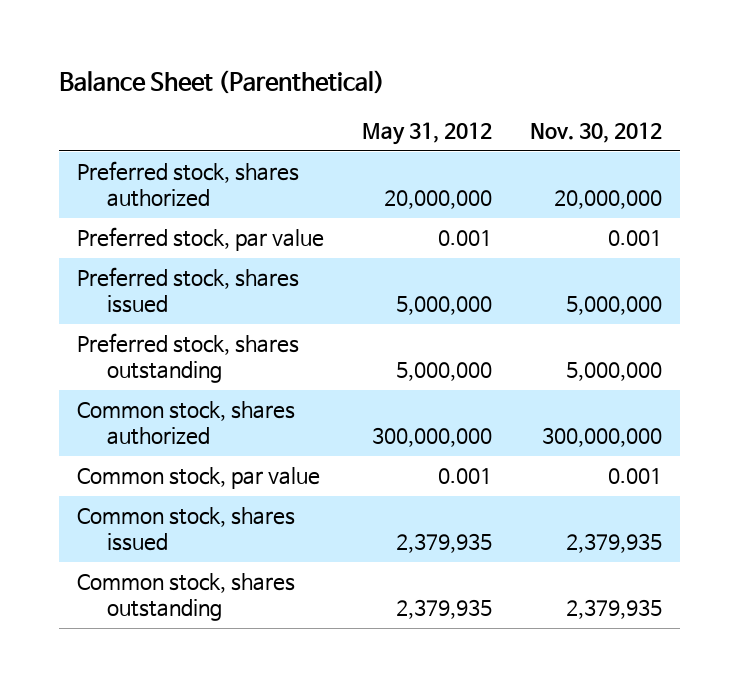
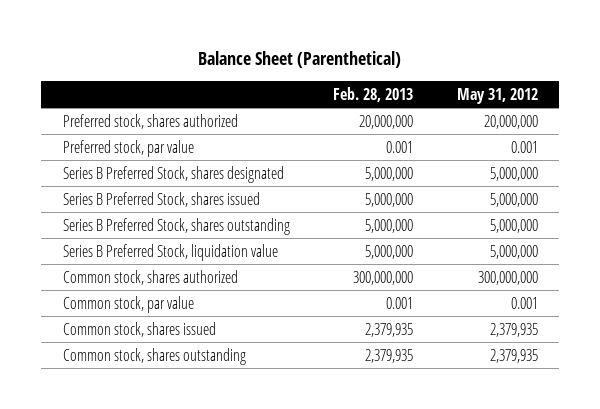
- | May 31, 2012 | Nov. 30, 2012
+ | Feb. 28, 2013 | May 31, 2012
- Preferred stock, shares issued | 5,000,000 | 5,000,000
- Preferred stock, shares outstanding | 5,000,000 | 5,000,000
+ Series B Preferred Stock, shares designated | 5,000,000 | 5,000,000
+ Series B Preferred Stock, shares issued | 5,000,000 | 5,000,000
+ Series B Preferred Stock, shares outstanding | 5,000,000 | 5,000,000
+ Series B Preferred Stock, liquidation value | 5,000,000 | 5,000,000

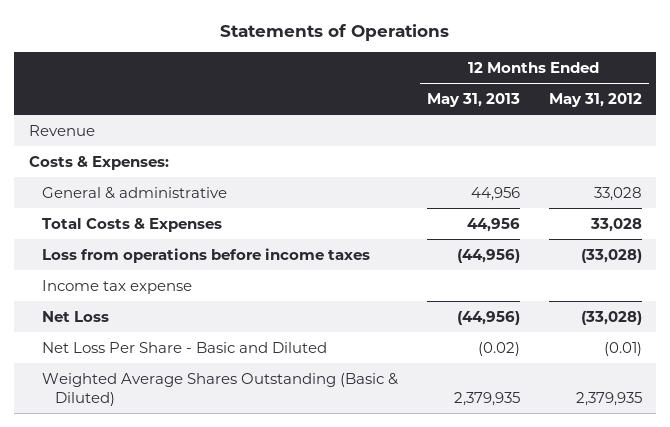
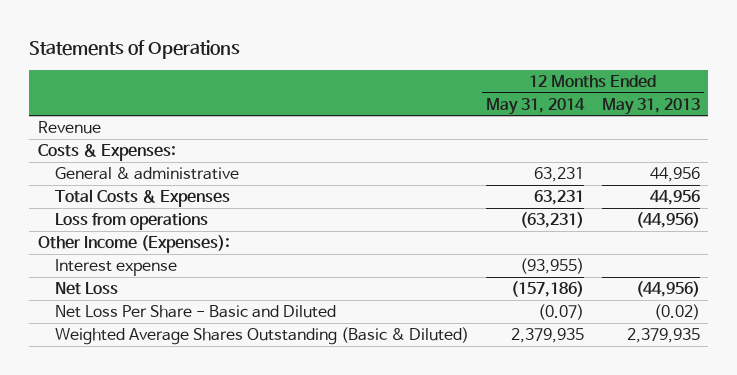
- | 12 Months Ended May 31, 2013 | 12 Months Ended May 31, 2012
+ | 12 Months Ended May 31, 2014 | 12 Months Ended May 31, 2013
- Loss from operations before income taxes | (44,956) | (33,028)
- Income tax expense
+ Loss from operations | (63,231) | (44,956)
+ Other Income (Expenses):
+ Interest expense | (93,955) |

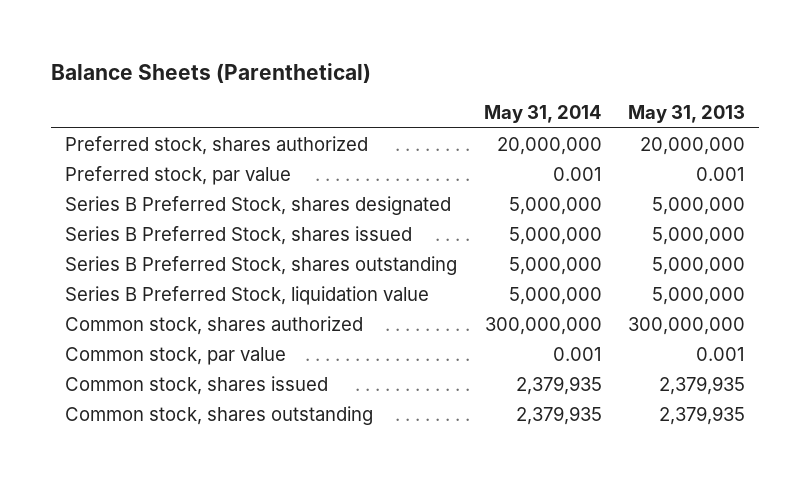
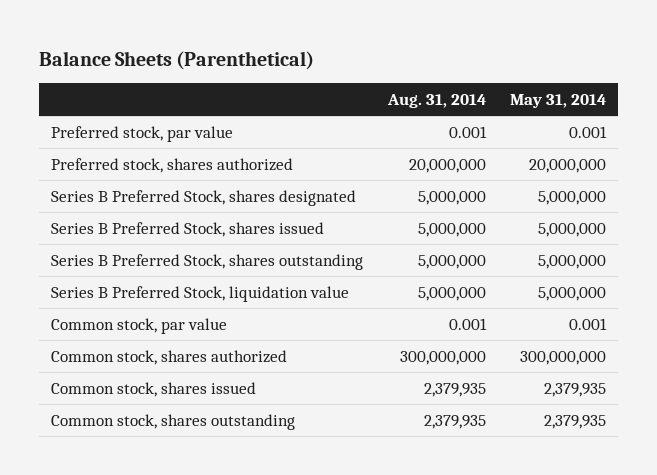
- | May 31, 2014 | May 31, 2013
+ | Aug. 31, 2014 | May 31, 2014
moved down: Preferred stock, shares authorized | 20,000,000 | 20,000,000
moved down: Common stock, shares authorized | 300,000,000 | 300,000,000

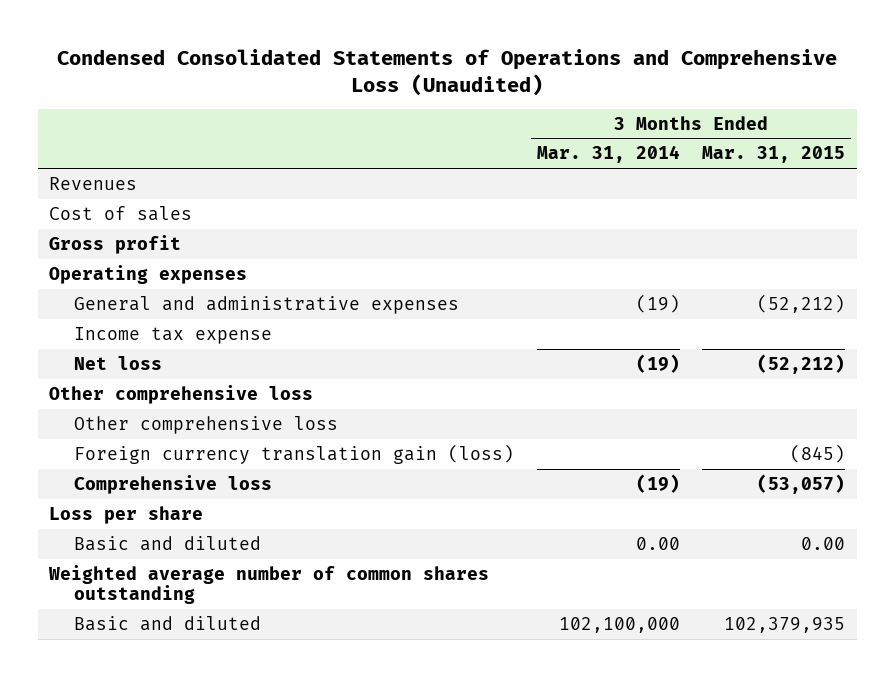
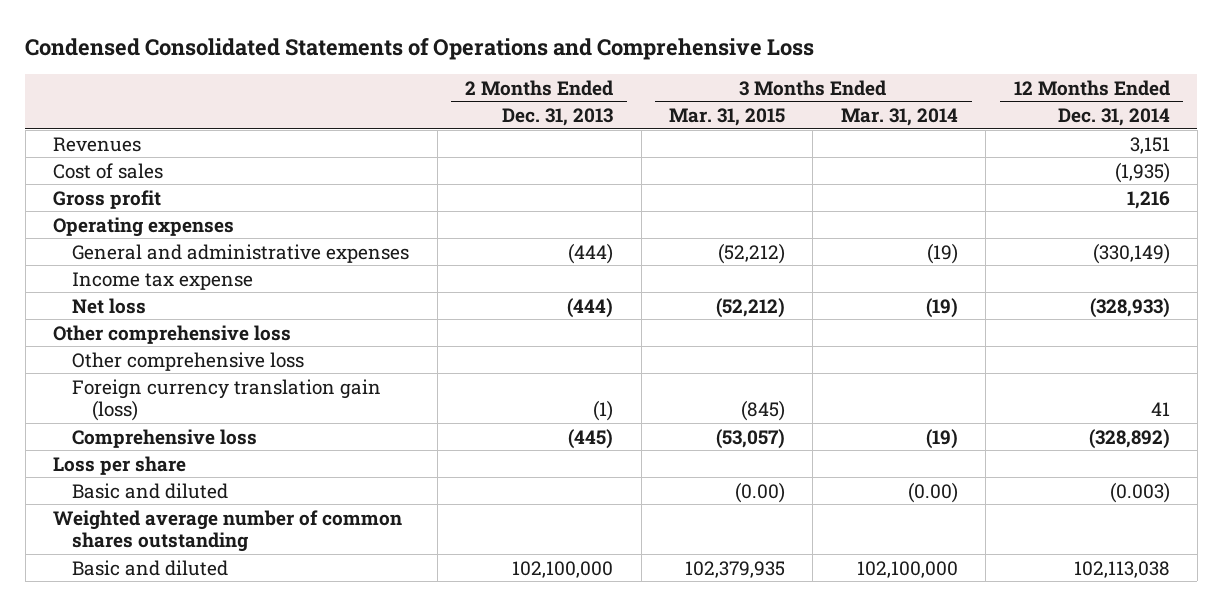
- Condensed Consolidated Statements of Operations and Comprehensive Loss (Unaudited)
+ Condensed Consolidated Statements of Operations and Comprehensive Loss
- | 3 Months Ended Mar. 31, 2014 | 3 Months Ended Mar. 31, 2015
+ | 2 Months Ended Dec. 31, 2013 | 3 Months Ended Mar. 31, 2015 | 3 Months Ended Mar. 31, 2014 | 12 Months Ended Dec. 31, 2014
- Basic and diluted | 0.00 | 0.00
+ Basic and diluted | | (0.00) | (0.00) | (0.003)

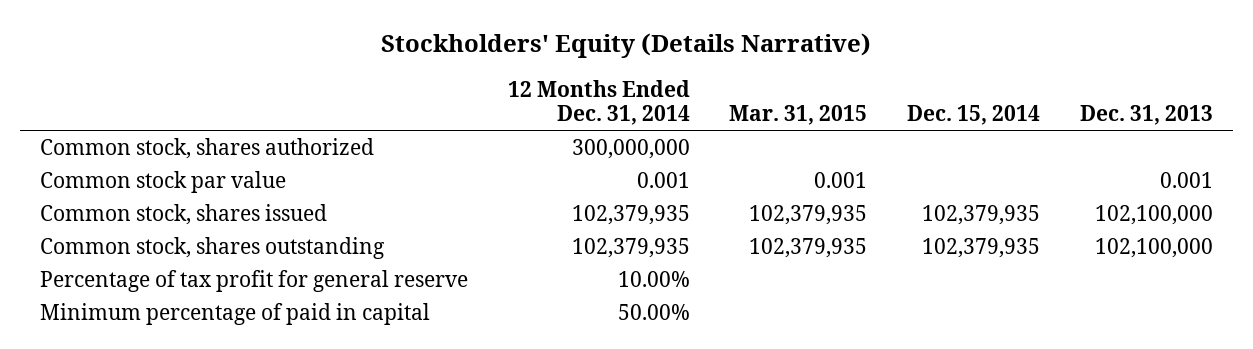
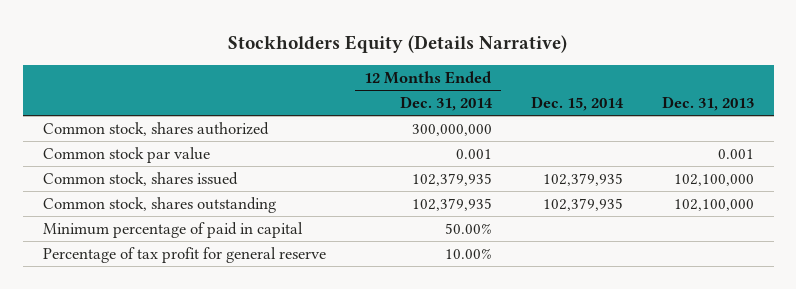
- Stockholders' Equity (Details Narrative)
+ Stockholders Equity (Details Narrative)
- | 12 Months Ended Dec. 31, 2014 | Mar. 31, 2015 | Dec. 15, 2014 | Dec. 31, 2013
+ | 12 Months Ended Dec. 31, 2014 | Dec. 15, 2014 | Dec. 31, 2013
moved down: Percentage of tax profit for general reserve | 10.00% | |

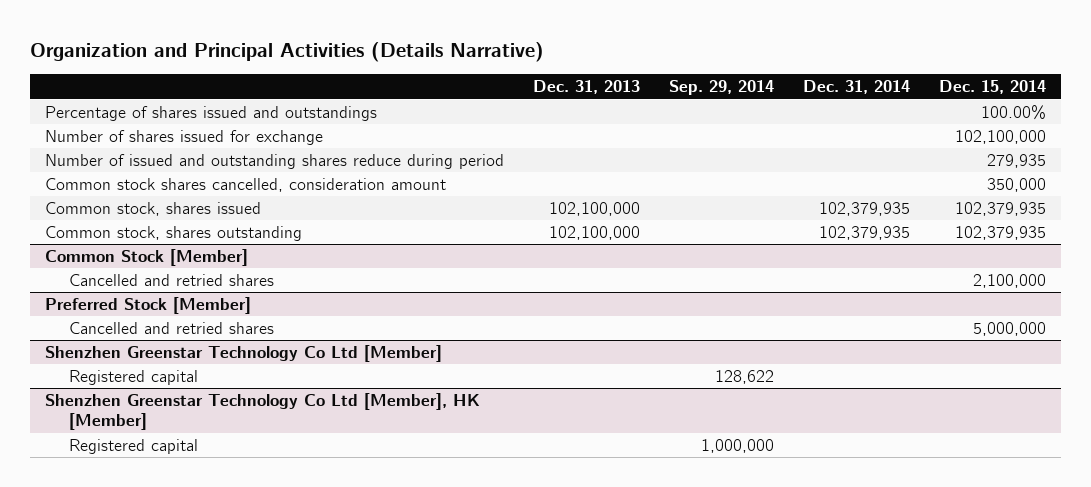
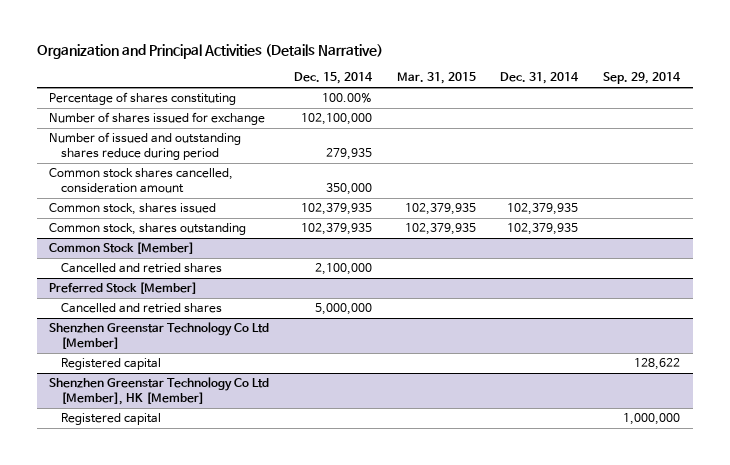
- | Dec. 31, 2013 | Sep. 29, 2014 | Dec. 31, 2014 | Dec. 15, 2014
+ | Dec. 15, 2014 | Mar. 31, 2015 | Dec. 31, 2014 | Sep. 29, 2014
- Percentage of shares issued and outstandings | | | | 100.00%
+ Percentage of shares constituting | 100.00% | | |

